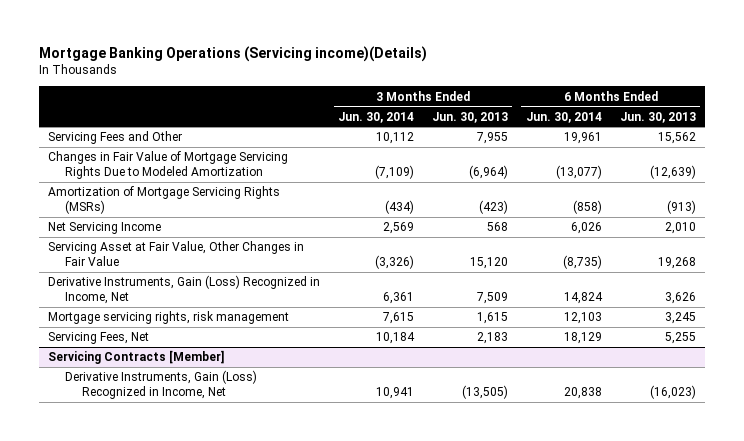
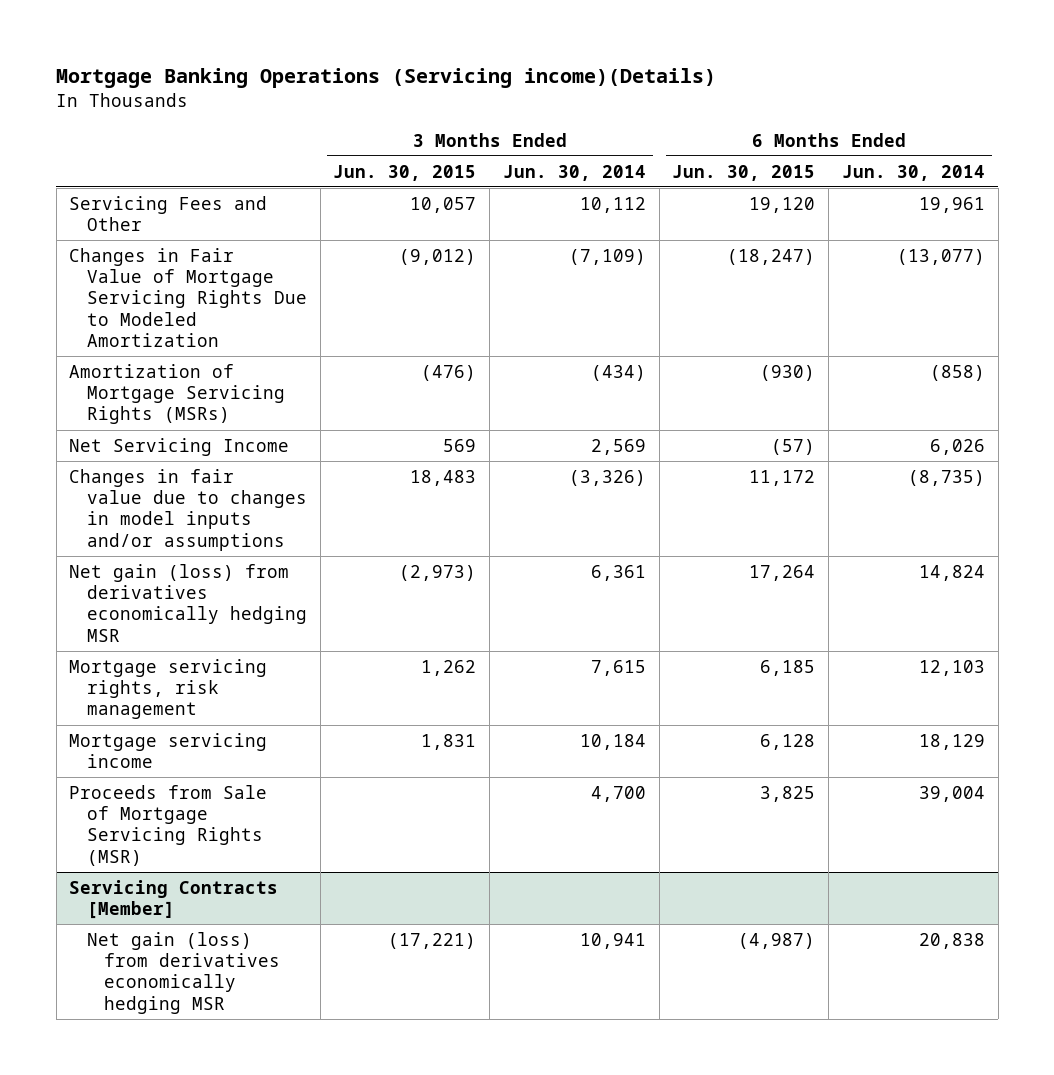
- | 3 Months Ended Jun. 30, 2014 | 3 Months Ended Jun. 30, 2013 | 6 Months Ended Jun. 30, 2014 | 6 Months Ended Jun. 30, 2013
+ | 3 Months Ended Jun. 30, 2015 | 3 Months Ended Jun. 30, 2014 | 6 Months Ended Jun. 30, 2015 | 6 Months Ended Jun. 30, 2014
- Servicing Asset at Fair Value, Other Changes in Fair Value | (3,326) | 15,120 | (8,735) | 19,268
- Derivative Instruments, Gain (Loss) Recognized in Income, Net | 6,361 | 7,509 | 14,824 | 3,626
+ Changes in fair value due to changes in model inputs and/or assumptions | 18,483 | (3,326) | 11,172 | (8,735)
+ Net gain (loss) from derivatives economically hedging MSR | (2,973) | 6,361 | 17,264 | 14,824
- Servicing Fees, Net | 10,184 | 2,183 | 18,129 | 5,255
+ Mortgage servicing income | 1,831 | 10,184 | 6,128 | 18,129
+ Proceeds from Sale of Mortgage Servicing Rights (MSR) | | 4,700 | 3,825 | 39,004
@ Servicing Contracts [Member]
- Derivative Instruments, Gain (Loss) Recognized in Income, Net | 10,941 | (13,505) | 20,838 | (16,023)
+ Net gain (loss) from derivatives economically hedging MSR | (17,221) | 10,941 | (4,987) | 20,838

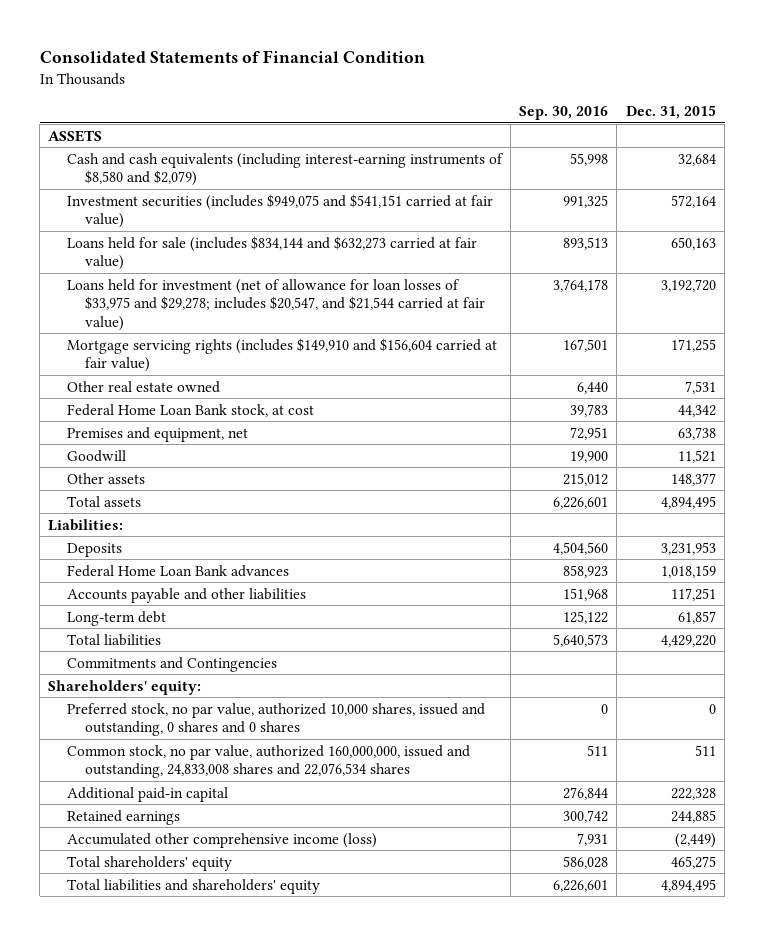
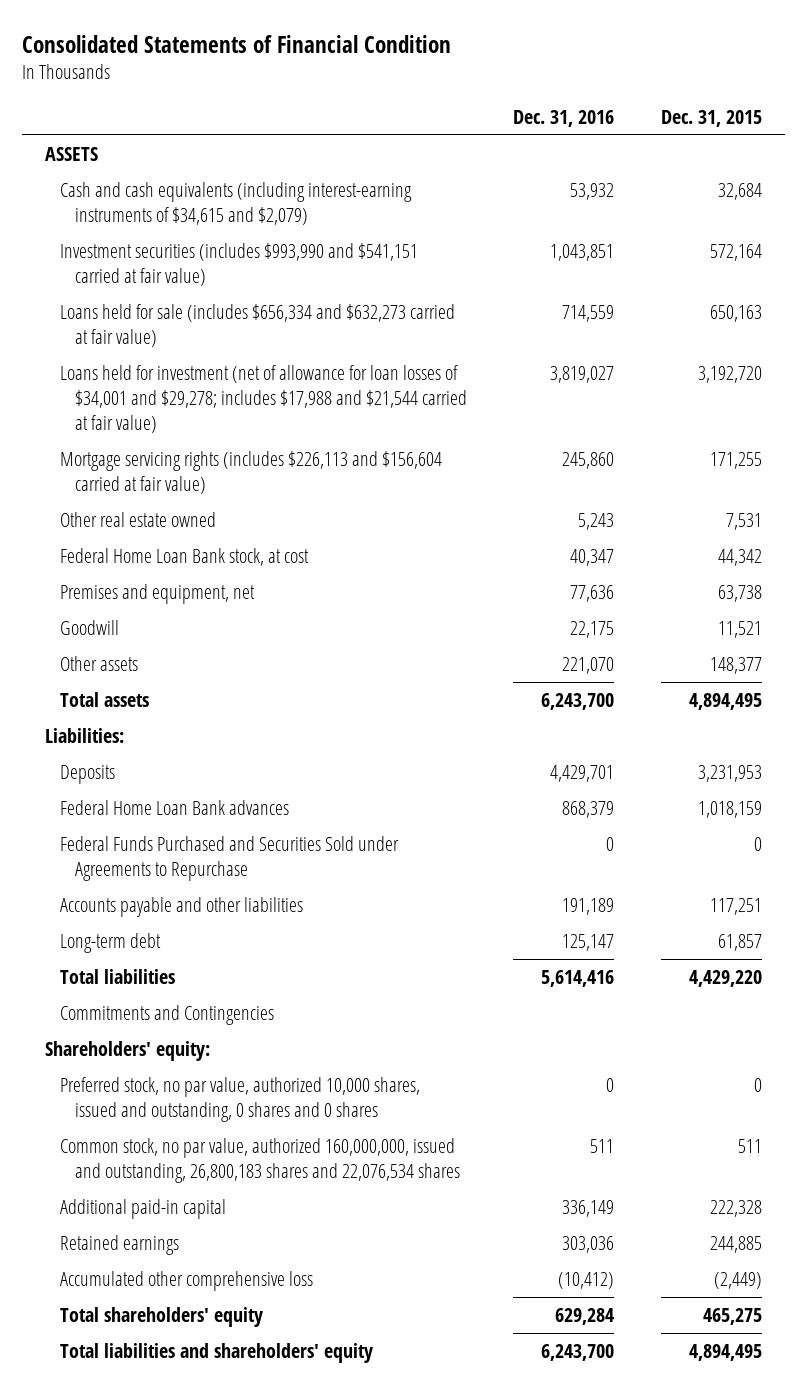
- | Sep. 30, 2016 | Dec. 31, 2015
+ | Dec. 31, 2016 | Dec. 31, 2015
- Cash and cash equivalents (including interest-earning instruments of $8,580 and $2,079) | 55,998 | 32,684
- Investment securities (includes $949,075 and $541,151 carried at fair value) | 991,325 | 572,164
- Loans held for sale (includes $834,144 and $632,273 carried at fair value) | 893,513 | 650,163
- Loans held for investment (net of allowance for loan losses of $33,975 and $29,278; includes $20,547, and $21,544 carried at fair value) | 3,764,178 | 3,192,720
- Mortgage servicing rights (includes $149,910 and $156,604 carried at fair value) | 167,501 | 171,255
+ Cash and cash equivalents (including interest-earning instruments of $34,615 and $2,079) | 53,932 | 32,684
+ Investment securities (includes $993,990 and $541,151 carried at fair value) | 1,043,851 | 572,164
+ Loans held for sale (includes $656,334 and $632,273 carried at fair value) | 714,559 | 650,163
+ Loans held for investment (net of allowance for loan losses of $34,001 and $29,278; includes $17,988 and $21,544 carried at fair value) | 3,819,027 | 3,192,720
+ Mortgage servicing rights (includes $226,113 and $156,604 carried at fair value) | 245,860 | 171,255
+ Federal Funds Purchased and Securities Sold under Agreements to Repurchase | 0 | 0
- Common stock, no par value, authorized 160,000,000, issued and outstanding, 24,833,008 shares and 22,076,534 shares | 511 | 511
+ Common stock, no par value, authorized 160,000,000, issued and outstanding, 26,800,183 shares and 22,076,534 shares | 511 | 511
- Accumulated other comprehensive income (loss) | 7,931 | (2,449)
+ Accumulated other comprehensive loss | (10,412) | (2,449)

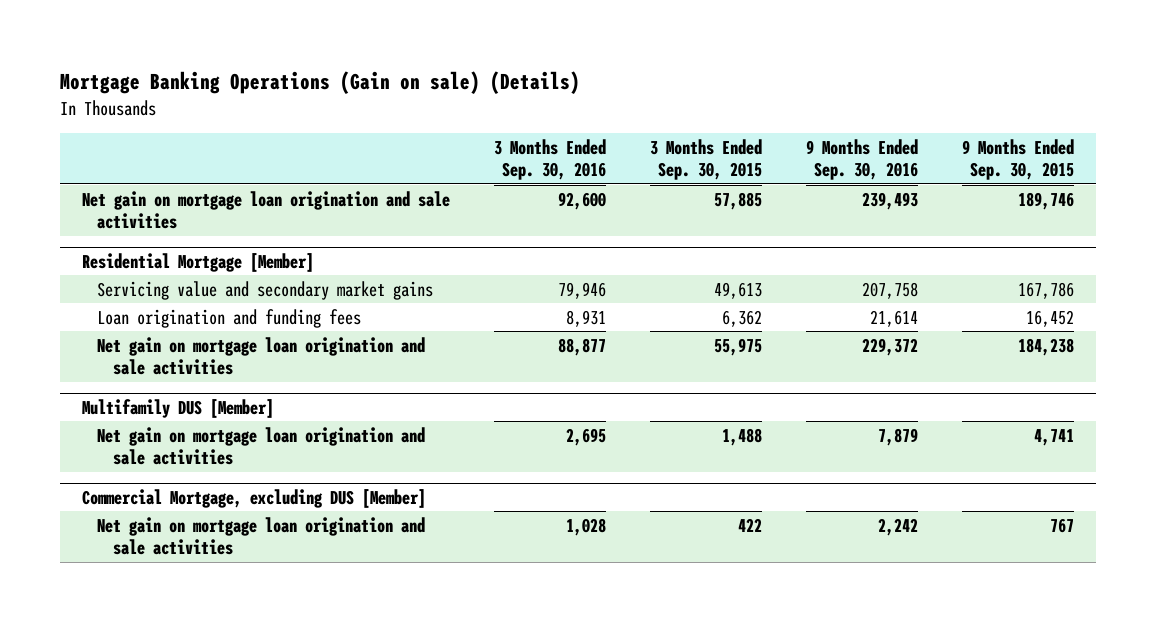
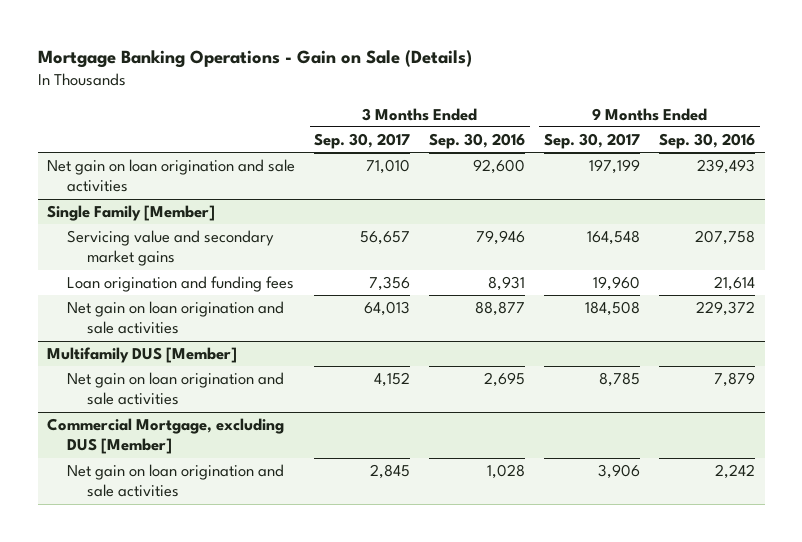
- Mortgage Banking Operations (Gain on sale) (Details)
+ Mortgage Banking Operations - Gain on Sale (Details)
- | 3 Months Ended Sep. 30, 2016 | 3 Months Ended Sep. 30, 2015 | 9 Months Ended Sep. 30, 2016 | 9 Months Ended Sep. 30, 2015
+ | 3 Months Ended Sep. 30, 2017 | 3 Months Ended Sep. 30, 2016 | 9 Months Ended Sep. 30, 2017 | 9 Months Ended Sep. 30, 2016
- Net gain on mortgage loan origination and sale activities | 92,600 | 57,885 | 239,493 | 189,746
- Residential Mortgage [Member]
+ Net gain on loan origination and sale activities | 71,010 | 92,600 | 197,199 | 239,493
+ Single Family [Member]
- Net gain on mortgage loan origination and sale activities | 88,877 | 55,975 | 229,372 | 184,238
+ Net gain on loan origination and sale activities | 64,013 | 88,877 | 184,508 | 229,372
@ Multifamily DUS [Member]
- Net gain on mortgage loan origination and sale activities | 2,695 | 1,488 | 7,879 | 4,741
+ Net gain on loan origination and sale activities | 4,152 | 2,695 | 8,785 | 7,879
@ Commercial Mortgage, excluding DUS [Member]
- Net gain on mortgage loan origination and sale activities | 1,028 | 422 | 2,242 | 767
+ Net gain on loan origination and sale activities | 2,845 | 1,028 | 3,906 | 2,242

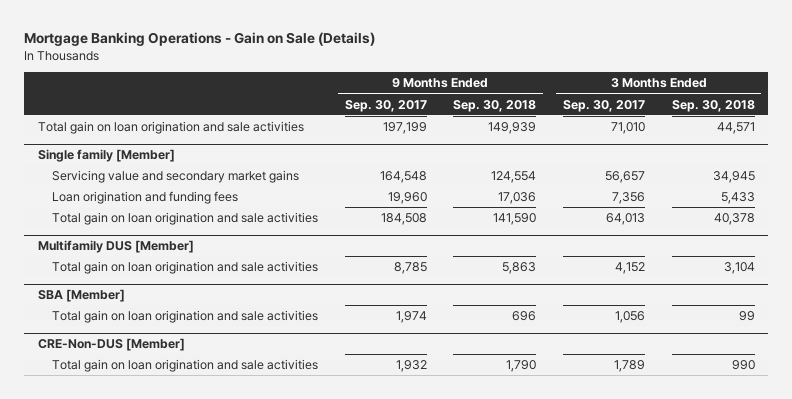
- | 3 Months Ended Sep. 30, 2017 | 3 Months Ended Sep. 30, 2016 | 9 Months Ended Sep. 30, 2017 | 9 Months Ended Sep. 30, 2016
+ | 9 Months Ended Sep. 30, 2017 | 9 Months Ended Sep. 30, 2018 | 3 Months Ended Sep. 30, 2017 | 3 Months Ended Sep. 30, 2018
- Net gain on loan origination and sale activities | 71,010 | 92,600 | 197,199 | 239,493
- Single Family [Member]
+ Total gain on loan origination and sale activities | 197,199 | 149,939 | 71,010 | 44,571
+ Single family [Member]
- Net gain on loan origination and sale activities | 64,013 | 88,877 | 184,508 | 229,372
+ Total gain on loan origination and sale activities | 184,508 | 141,590 | 64,013 | 40,378
@ Multifamily DUS [Member]
- Net gain on loan origination and sale activities | 4,152 | 2,695 | 8,785 | 7,879
- Commercial Mortgage, excluding DUS [Member]
- Net gain on loan origination and sale activities | 2,845 | 1,028 | 3,906 | 2,242
@ Multifamily DUS [Member]
+ Total gain on loan origination and sale activities | 8,785 | 5,863 | 4,152 | 3,104
+ SBA [Member]
+ Total gain on loan origination and sale activities | 1,974 | 696 | 1,056 | 99
+ CRE-Non-DUS [Member]
+ Total gain on loan origination and sale activities | 1,932 | 1,790 | 1,789 | 990

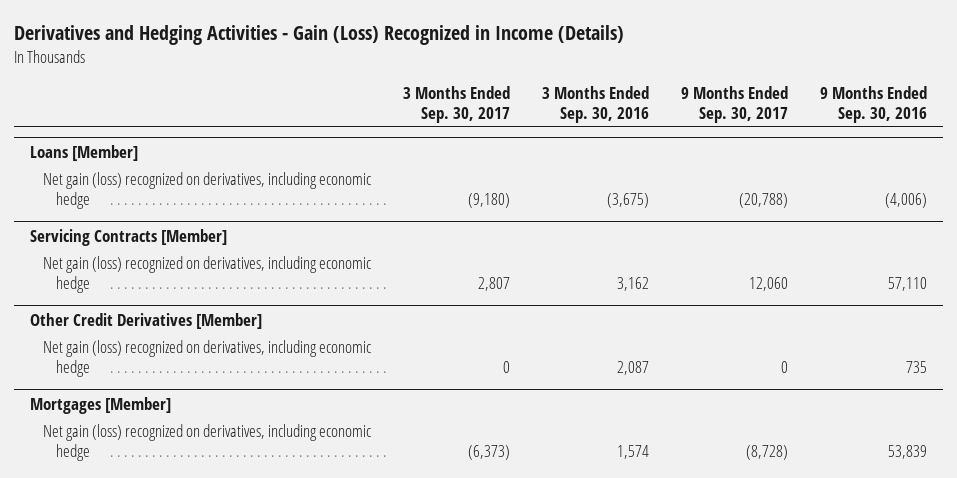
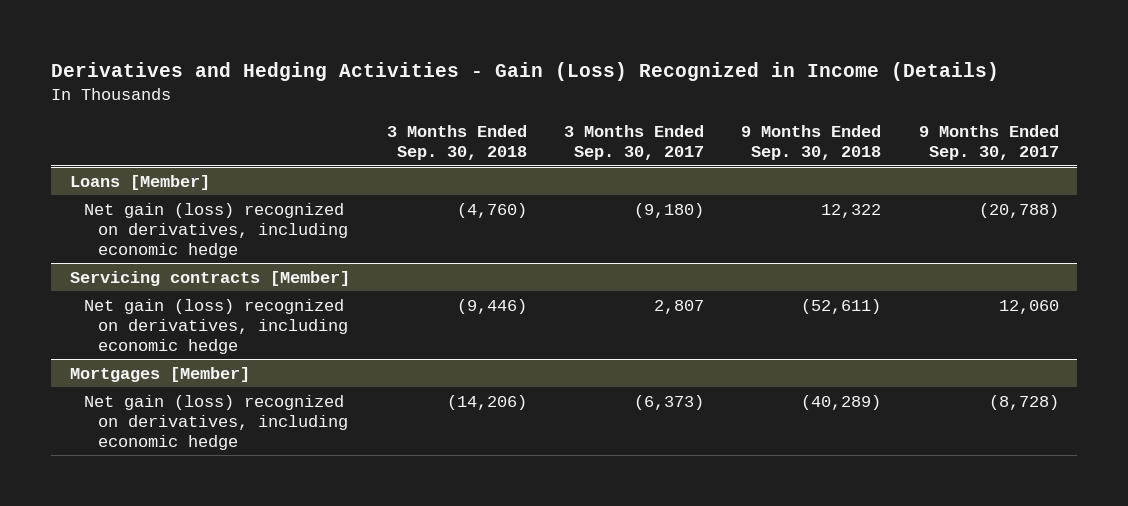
- | 3 Months Ended Sep. 30, 2017 | 3 Months Ended Sep. 30, 2016 | 9 Months Ended Sep. 30, 2017 | 9 Months Ended Sep. 30, 2016
+ | 3 Months Ended Sep. 30, 2018 | 3 Months Ended Sep. 30, 2017 | 9 Months Ended Sep. 30, 2018 | 9 Months Ended Sep. 30, 2017
- Servicing Contracts [Member]
+ Servicing contracts [Member]
- Other Credit Derivatives [Member]
- Net gain (loss) recognized on derivatives, including economic hedge | 0 | 2,087 | 0 | 735

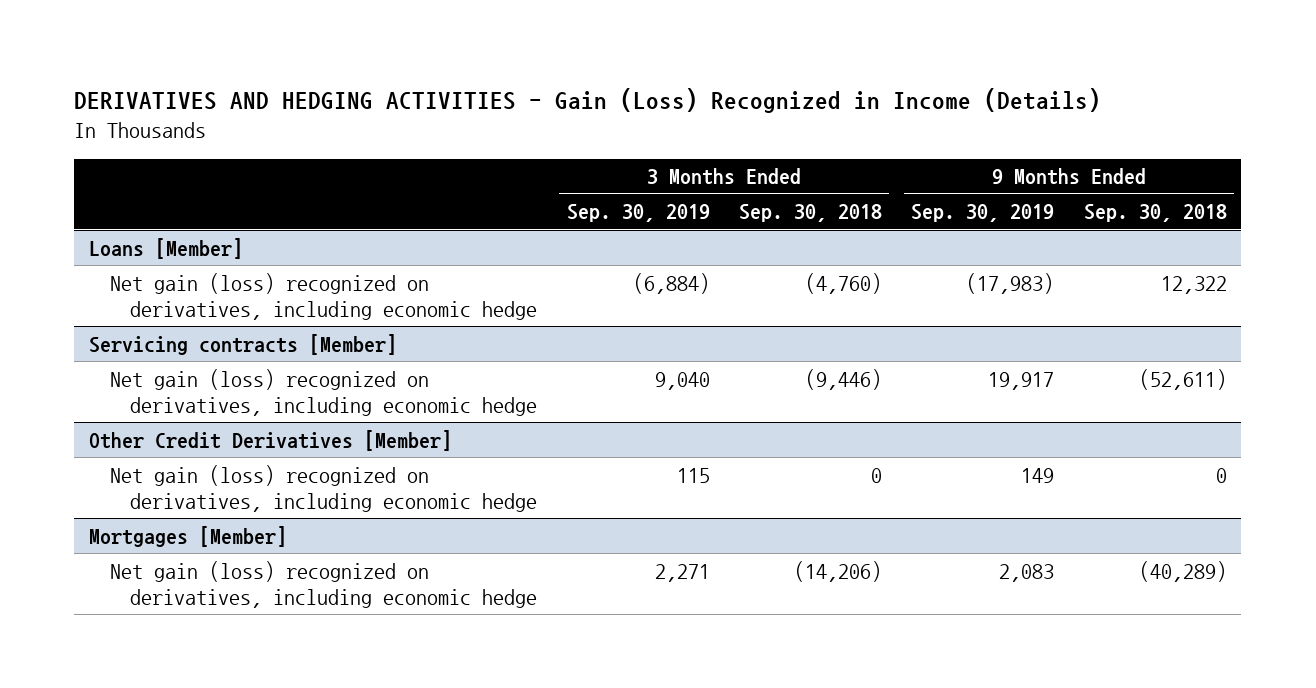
- Derivatives and Hedging Activities - Gain (Loss) Recognized in Income (Details)
+ DERIVATIVES AND HEDGING ACTIVITIES - Gain (Loss) Recognized in Income (Details)
- | 3 Months Ended Sep. 30, 2018 | 3 Months Ended Sep. 30, 2017 | 9 Months Ended Sep. 30, 2018 | 9 Months Ended Sep. 30, 2017
+ | 3 Months Ended Sep. 30, 2019 | 3 Months Ended Sep. 30, 2018 | 9 Months Ended Sep. 30, 2019 | 9 Months Ended Sep. 30, 2018
+ Other Credit Derivatives [Member]
+ Net gain (loss) recognized on derivatives, including economic hedge | 115 | 0 | 149 | 0

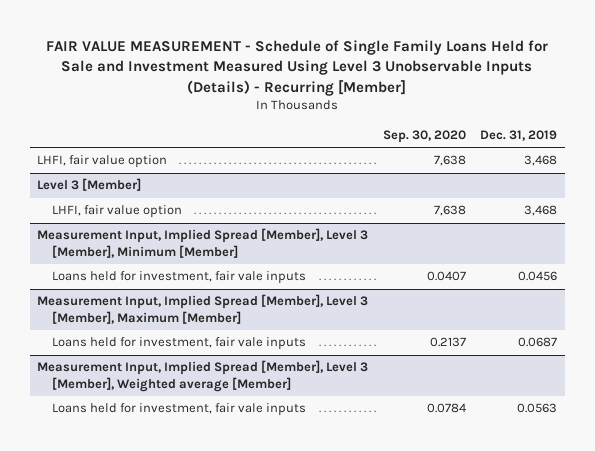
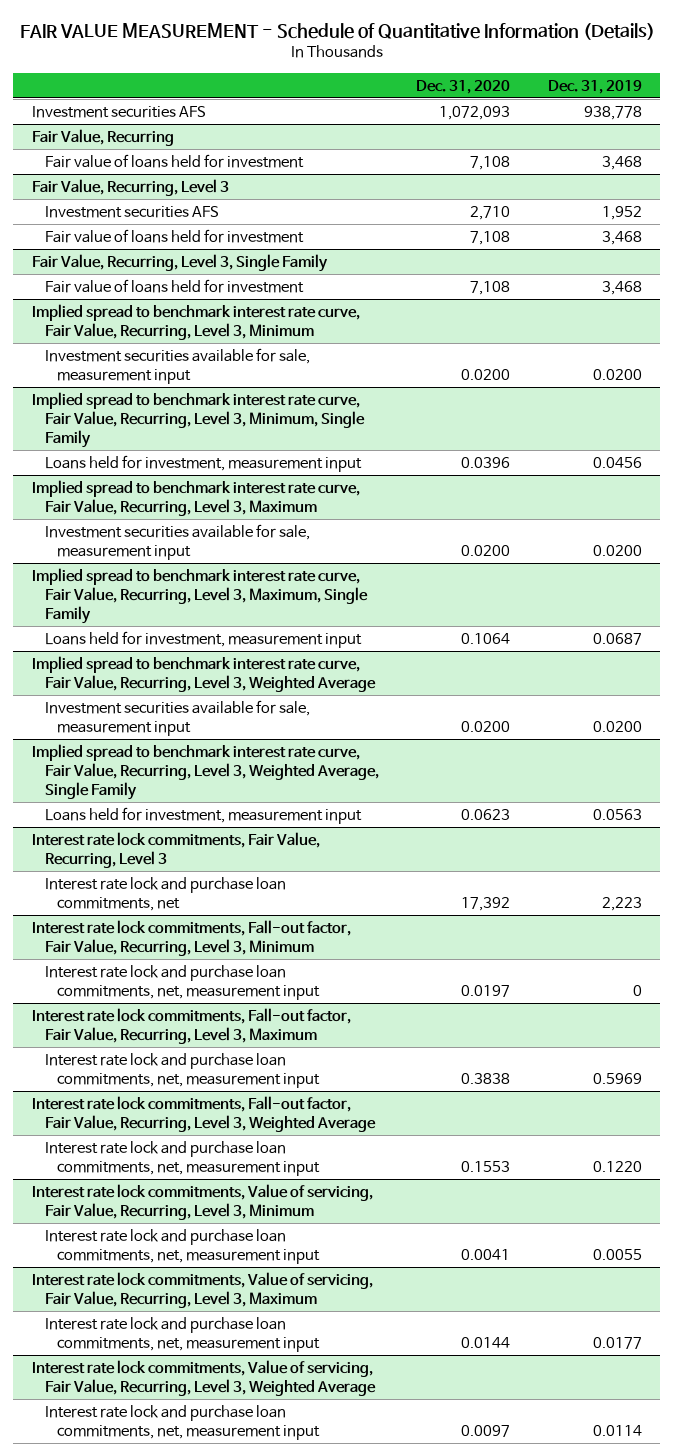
- FAIR VALUE MEASUREMENT - Schedule of Single Family Loans Held for Sale and Investment Measured Using Level 3 Unobservable Inputs (Details) - Recurring [Member]
+ FAIR VALUE MEASUREMENT - Schedule of Quantitative Information (Details)
- | Sep. 30, 2020 | Dec. 31, 2019
+ | Dec. 31, 2020 | Dec. 31, 2019
- LHFI, fair value option | 7,638 | 3,468
- Level 3 [Member]
- LHFI, fair value option | 7,638 | 3,468
- Measurement Input, Implied Spread [Member], Level 3 [Member], Minimum [Member]
- Loans held for investment, fair vale inputs | 0.0407 | 0.0456
- Measurement Input, Implied Spread [Member], Level 3 [Member], Maximum [Member]
- Loans held for investment, fair vale inputs | 0.2137 | 0.0687
- Measurement Input, Implied Spread [Member], Level 3 [Member], Weighted average [Member]
- Loans held for investment, fair vale inputs | 0.0784 | 0.0563
+ Investment securities AFS | 1,072,093 | 938,778
+ Fair Value, Recurring
+ Fair value of loans held for investment | 7,108 | 3,468
+ Fair Value, Recurring, Level 3
+ Investment securities AFS | 2,710 | 1,952
+ Fair value of loans held for investment | 7,108 | 3,468
+ Fair Value, Recurring, Level 3, Single Family
+ Fair value of loans held for investment | 7,108 | 3,468
+ Implied spread to benchmark interest rate curve, Fair Value, Recurring, Level 3, Minimum
+ Investment securities available for sale, measurement input | 0.0200 | 0.0200
+ Implied spread to benchmark interest rate curve, Fair Value, Recurring, Level 3, Minimum, Single Family
+ Loans held for investment, measurement input | 0.0396 | 0.0456
+ Implied spread to benchmark interest rate curve, Fair Value, Recurring, Level 3, Maximum
+ Investment securities available for sale, measurement input | 0.0200 | 0.0200
+ Implied spread to benchmark interest rate curve, Fair Value, Recurring, Level 3, Maximum, Single Family
+ Loans held for investment, measurement input | 0.1064 | 0.0687
+ Implied spread to benchmark interest rate curve, Fair Value, Recurring, Level 3, Weighted Average
+ Investment securities available for sale, measurement input | 0.0200 | 0.0200
+ Implied spread to benchmark interest rate curve, Fair Value, Recurring, Level 3, Weighted Average, Single Family
+ Loans held for investment, measurement input | 0.0623 | 0.0563
+ Interest rate lock commitments, Fair Value, Recurring, Level 3
+ Interest rate lock and purchase loan commitments, net | 17,392 | 2,223
+ Interest rate lock commitments, Fall-out factor, Fair Value, Recurring, Level 3, Minimum
+ Interest rate lock and purchase loan commitments, net, measurement input | 0.0197 | 0
+ Interest rate lock commitments, Fall-out factor, Fair Value, Recurring, Level 3, Maximum
+ Interest rate lock and purchase loan commitments, net, measurement input | 0.3838 | 0.5969
+ Interest rate lock commitments, Fall-out factor, Fair Value, Recurring, Level 3, Weighted Average
+ Interest rate lock and purchase loan commitments, net, measurement input | 0.1553 | 0.1220
+ Interest rate lock commitments, Value of servicing, Fair Value, Recurring, Level 3, Minimum
+ Interest rate lock and purchase loan commitments, net, measurement input | 0.0041 | 0.0055
+ Interest rate lock commitments, Value of servicing, Fair Value, Recurring, Level 3, Maximum
+ Interest rate lock and purchase loan commitments, net, measurement input | 0.0144 | 0.0177
+ Interest rate lock commitments, Value of servicing, Fair Value, Recurring, Level 3, Weighted Average
+ Interest rate lock and purchase loan commitments, net, measurement input | 0.0097 | 0.0114

